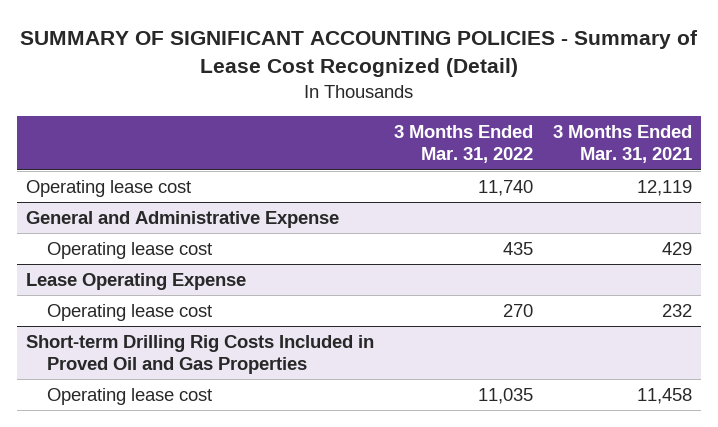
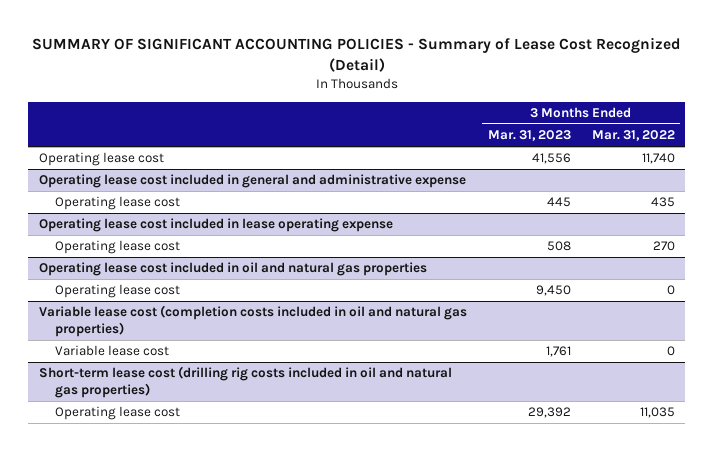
- | 3 Months Ended Mar. 31, 2022 | 3 Months Ended Mar. 31, 2021
+ | 3 Months Ended Mar. 31, 2023 | 3 Months Ended Mar. 31, 2022
- General and Administrative Expense
+ Operating lease cost included in general and administrative expense
- Lease Operating Expense
+ Operating lease cost included in lease operating expense
- Short-term Drilling Rig Costs Included in Proved Oil and Gas Properties
+ Operating lease cost included in oil and natural gas properties
+ Operating lease cost | 9,450 | 0
+ Variable lease cost (completion costs included in oil and natural gas properties)
+ Variable lease cost | 1,761 | 0
+ Short-term lease cost (drilling rig costs included in oil and natural gas properties)

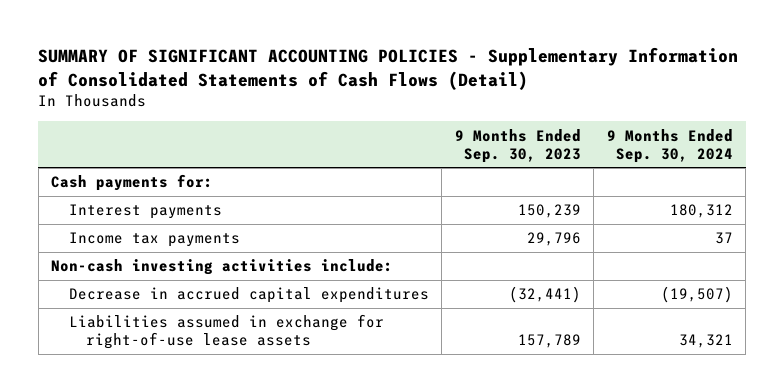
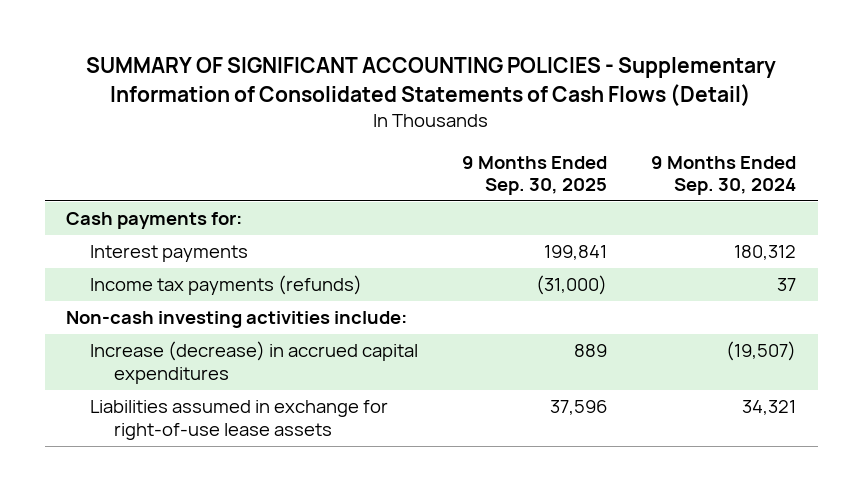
- | 9 Months Ended Sep. 30, 2023 | 9 Months Ended Sep. 30, 2024
+ | 9 Months Ended Sep. 30, 2025 | 9 Months Ended Sep. 30, 2024
- Income tax payments | 29,796 | 37
+ Income tax payments (refunds) | (31,000) | 37
- Decrease in accrued capital expenditures | (32,441) | (19,507)
+ Increase (decrease) in accrued capital expenditures | 889 | (19,507)

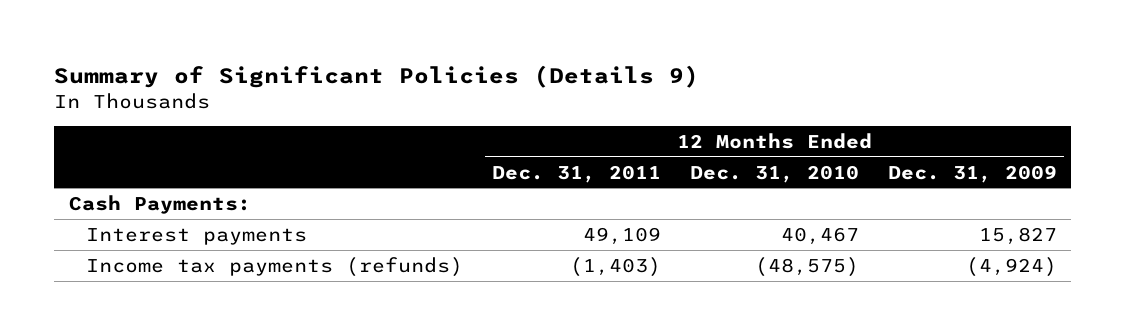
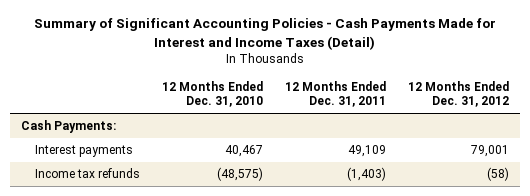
- Summary of Significant Policies (Details 9)
+ Summary of Significant Accounting Policies - Cash Payments Made for Interest and Income Taxes (Detail)
- | 12 Months Ended Dec. 31, 2011 | 12 Months Ended Dec. 31, 2010 | 12 Months Ended Dec. 31, 2009
+ | 12 Months Ended Dec. 31, 2010 | 12 Months Ended Dec. 31, 2011 | 12 Months Ended Dec. 31, 2012
- Income tax payments (refunds) | (1,403) | (48,575) | (4,924)
+ Income tax refunds | (48,575) | (1,403) | (58)

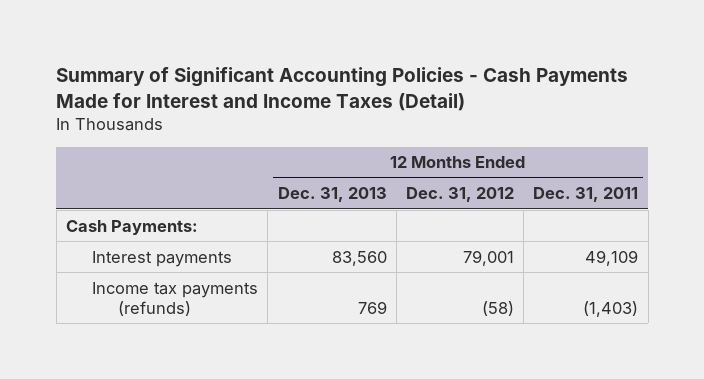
- | 12 Months Ended Dec. 31, 2010 | 12 Months Ended Dec. 31, 2011 | 12 Months Ended Dec. 31, 2012
+ | 12 Months Ended Dec. 31, 2013 | 12 Months Ended Dec. 31, 2012 | 12 Months Ended Dec. 31, 2011
- Income tax refunds | (48,575) | (1,403) | (58)
+ Income tax payments (refunds) | 769 | (58) | (1,403)

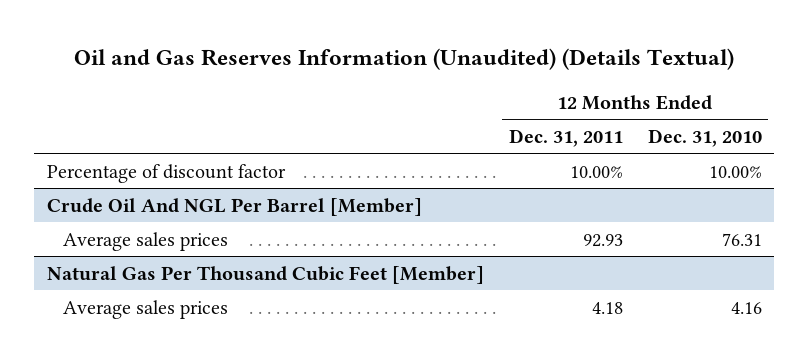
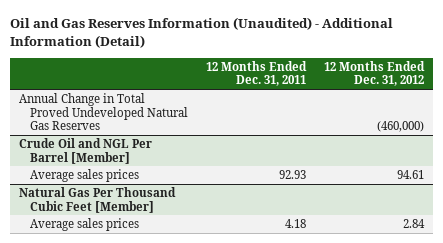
- Oil and Gas Reserves Information (Unaudited) (Details Textual)
+ Oil and Gas Reserves Information (Unaudited) - Additional Information (Detail)
- | 12 Months Ended Dec. 31, 2011 | 12 Months Ended Dec. 31, 2010
+ | 12 Months Ended Dec. 31, 2011 | 12 Months Ended Dec. 31, 2012
- Percentage of discount factor | 10.00% | 10.00%
- Crude Oil And NGL Per Barrel [Member]
+ Annual Change in Total Proved Undeveloped Natural Gas Reserves | | (460,000)
+ Crude Oil and NGL Per Barrel [Member]

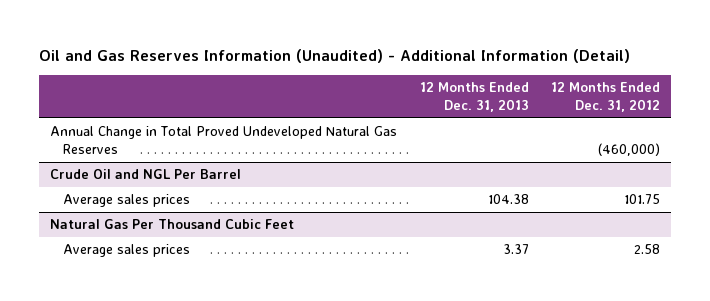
- | 12 Months Ended Dec. 31, 2011 | 12 Months Ended Dec. 31, 2012
+ | 12 Months Ended Dec. 31, 2013 | 12 Months Ended Dec. 31, 2012
- Crude Oil and NGL Per Barrel [Member]
- Average sales prices | 92.93 | 94.61
- Natural Gas Per Thousand Cubic Feet [Member]
- Average sales prices | 4.18 | 2.84
+ Crude Oil and NGL Per Barrel
+ Average sales prices | 104.38 | 101.75
+ Natural Gas Per Thousand Cubic Feet
+ Average sales prices | 3.37 | 2.58

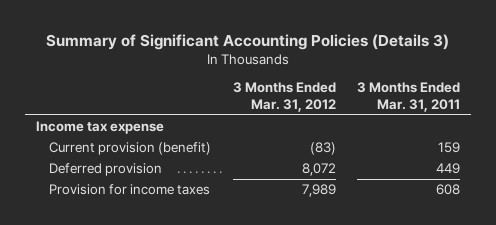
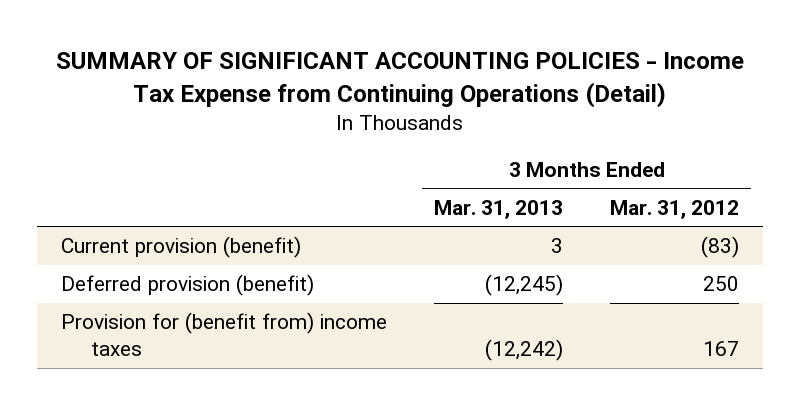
- Summary of Significant Accounting Policies (Details 3)
+ SUMMARY OF SIGNIFICANT ACCOUNTING POLICIES - Income Tax Expense from Continuing Operations (Detail)
- | 3 Months Ended Mar. 31, 2012 | 3 Months Ended Mar. 31, 2011
+ | 3 Months Ended Mar. 31, 2013 | 3 Months Ended Mar. 31, 2012
- Income tax expense
- Deferred provision | 8,072 | 449
- Provision for income taxes | 7,989 | 608
+ Deferred provision (benefit) | (12,245) | 250
+ Provision for (benefit from) income taxes | (12,242) | 167

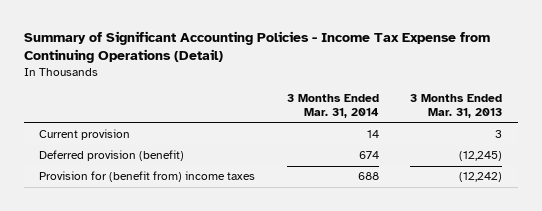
- SUMMARY OF SIGNIFICANT ACCOUNTING POLICIES - Income Tax Expense from Continuing Operations (Detail)
+ Summary of Significant Accounting Policies - Income Tax Expense from Continuing Operations (Detail)
- | 3 Months Ended Mar. 31, 2013 | 3 Months Ended Mar. 31, 2012
+ | 3 Months Ended Mar. 31, 2014 | 3 Months Ended Mar. 31, 2013
- Current provision (benefit) | 3 | (83)
+ Current provision | 14 | 3

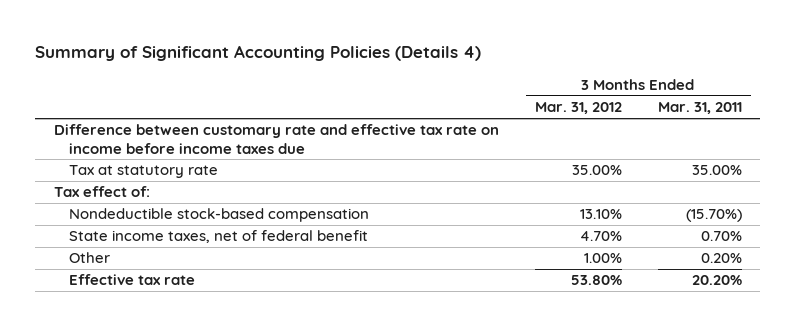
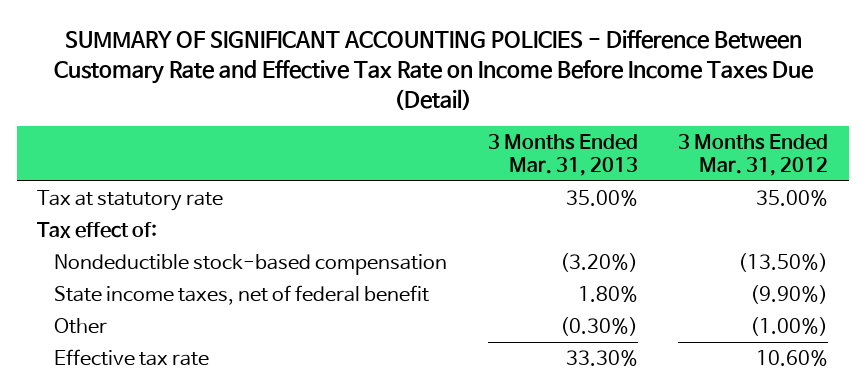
- Summary of Significant Accounting Policies (Details 4)
+ SUMMARY OF SIGNIFICANT ACCOUNTING POLICIES - Difference Between Customary Rate and Effective Tax Rate on Income Before Income Taxes Due (Detail)
- | 3 Months Ended Mar. 31, 2012 | 3 Months Ended Mar. 31, 2011
+ | 3 Months Ended Mar. 31, 2013 | 3 Months Ended Mar. 31, 2012
- Difference between customary rate and effective tax rate on income before income taxes due
- Nondeductible stock-based compensation | 13.10% | (15.70%)
- State income taxes, net of federal benefit | 4.70% | 0.70%
- Other | 1.00% | 0.20%
- Effective tax rate | 53.80% | 20.20%
+ Nondeductible stock-based compensation | (3.20%) | (13.50%)
+ State income taxes, net of federal benefit | 1.80% | (9.90%)
+ Other | (0.30%) | (1.00%)
+ Effective tax rate | 33.30% | 10.60%

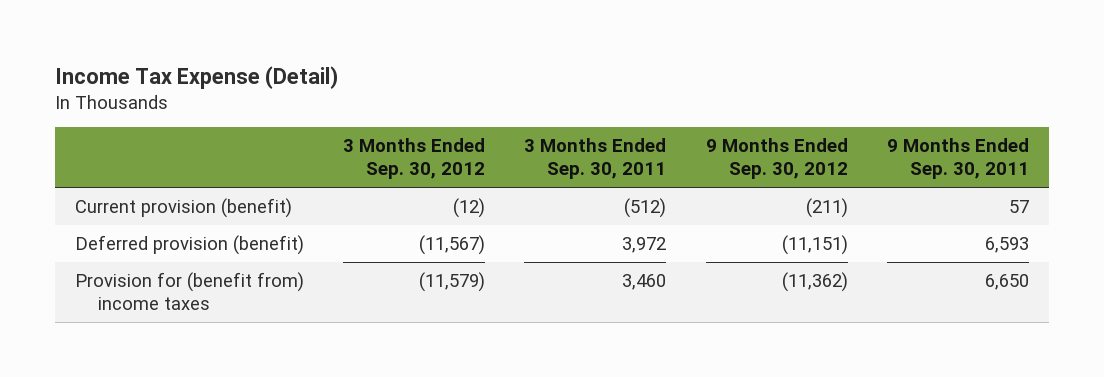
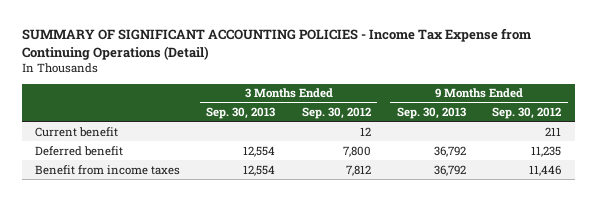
- Income Tax Expense (Detail)
+ SUMMARY OF SIGNIFICANT ACCOUNTING POLICIES - Income Tax Expense from Continuing Operations (Detail)
- | 3 Months Ended Sep. 30, 2012 | 3 Months Ended Sep. 30, 2011 | 9 Months Ended Sep. 30, 2012 | 9 Months Ended Sep. 30, 2011
+ | 3 Months Ended Sep. 30, 2013 | 3 Months Ended Sep. 30, 2012 | 9 Months Ended Sep. 30, 2013 | 9 Months Ended Sep. 30, 2012
- Current provision (benefit) | (12) | (512) | (211) | 57
- Deferred provision (benefit) | (11,567) | 3,972 | (11,151) | 6,593
- Provision for (benefit from) income taxes | (11,579) | 3,460 | (11,362) | 6,650
+ Current benefit | | 12 | | 211
+ Deferred benefit | 12,554 | 7,800 | 36,792 | 11,235
+ Benefit from income taxes | 12,554 | 7,812 | 36,792 | 11,446

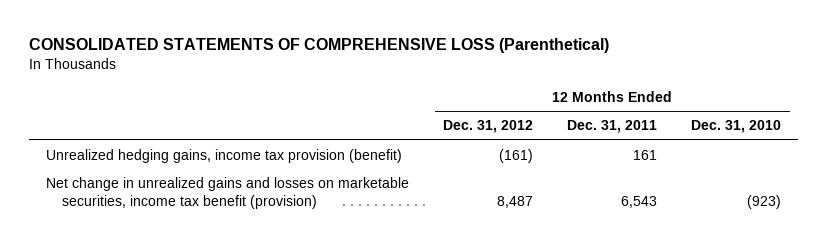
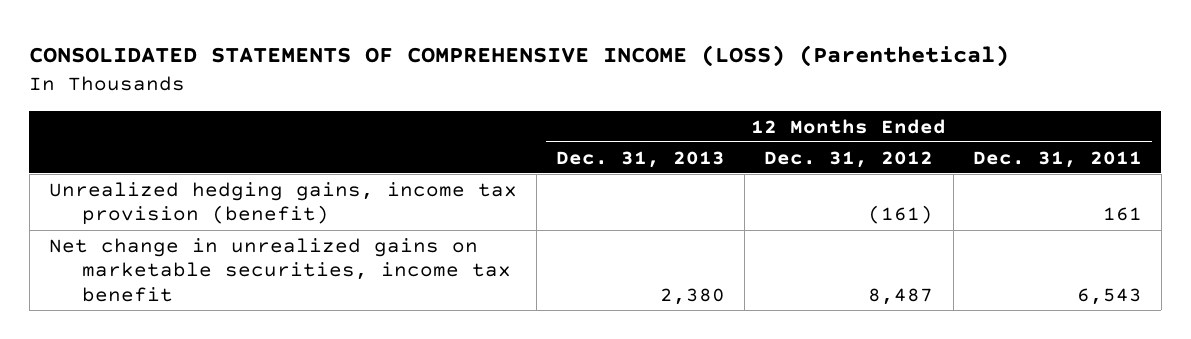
- CONSOLIDATED STATEMENTS OF COMPREHENSIVE LOSS (Parenthetical)
+ CONSOLIDATED STATEMENTS OF COMPREHENSIVE INCOME (LOSS) (Parenthetical)
- | 12 Months Ended Dec. 31, 2012 | 12 Months Ended Dec. 31, 2011 | 12 Months Ended Dec. 31, 2010
+ | 12 Months Ended Dec. 31, 2013 | 12 Months Ended Dec. 31, 2012 | 12 Months Ended Dec. 31, 2011
- Net change in unrealized gains and losses on marketable securities, income tax benefit (provision) | 8,487 | 6,543 | (923)
+ Net change in unrealized gains on marketable securities, income tax benefit | 2,380 | 8,487 | 6,543

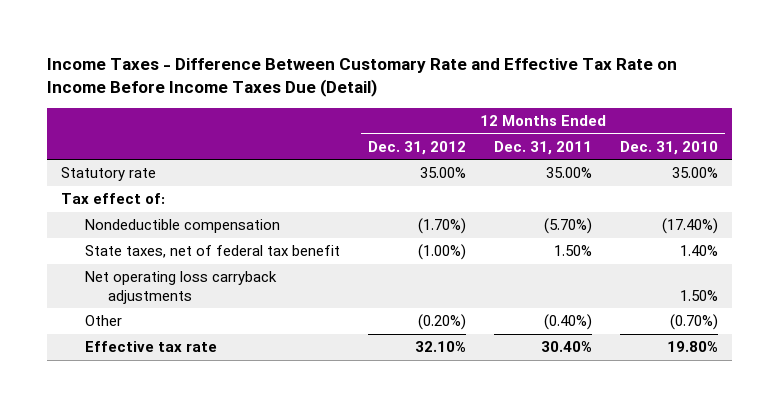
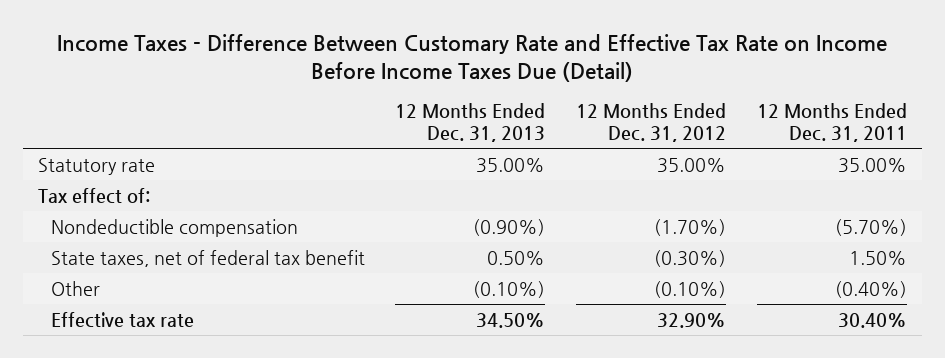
- | 12 Months Ended Dec. 31, 2012 | 12 Months Ended Dec. 31, 2011 | 12 Months Ended Dec. 31, 2010
+ | 12 Months Ended Dec. 31, 2013 | 12 Months Ended Dec. 31, 2012 | 12 Months Ended Dec. 31, 2011
- State taxes, net of federal tax benefit | (1.00%) | 1.50% | 1.40%
- Net operating loss carryback adjustments | | | 1.50%
- Other | (0.20%) | (0.40%) | (0.70%)
- Effective tax rate | 32.10% | 30.40% | 19.80%
+ State taxes, net of federal tax benefit | 0.50% | (0.30%) | 1.50%
+ Other | (0.10%) | (0.10%) | (0.40%)
+ Effective tax rate | 34.50% | 32.90% | 30.40%

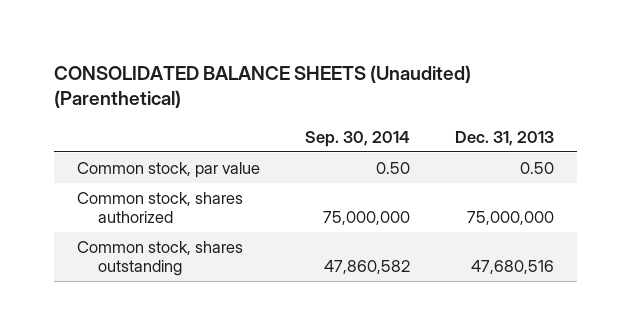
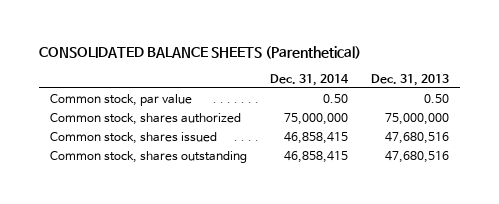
- CONSOLIDATED BALANCE SHEETS (Unaudited) (Parenthetical)
+ CONSOLIDATED BALANCE SHEETS (Parenthetical)
- | Sep. 30, 2014 | Dec. 31, 2013
+ | Dec. 31, 2014 | Dec. 31, 2013
+ Common stock, shares issued | 46,858,415 | 47,680,516

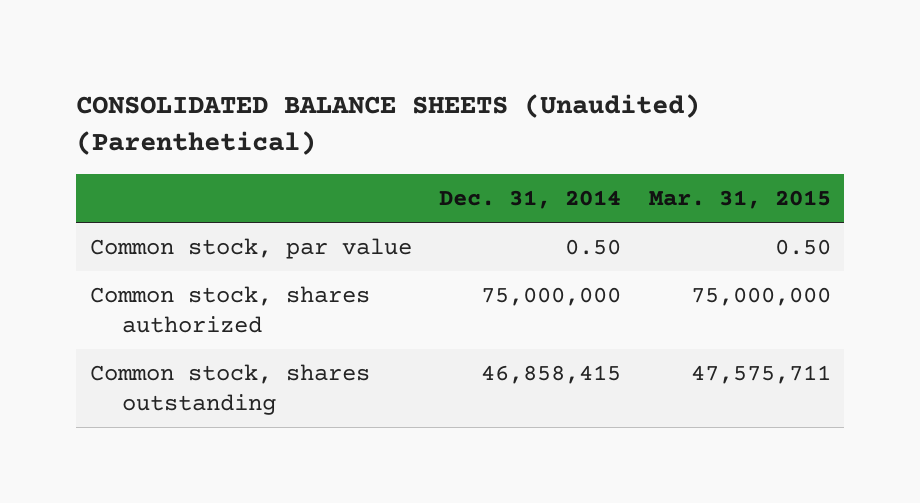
- CONSOLIDATED BALANCE SHEETS (Parenthetical)
+ CONSOLIDATED BALANCE SHEETS (Unaudited) (Parenthetical)
- | Dec. 31, 2014 | Dec. 31, 2013
+ | Dec. 31, 2014 | Mar. 31, 2015
- Common stock, shares issued | 46,858,415 | 47,680,516

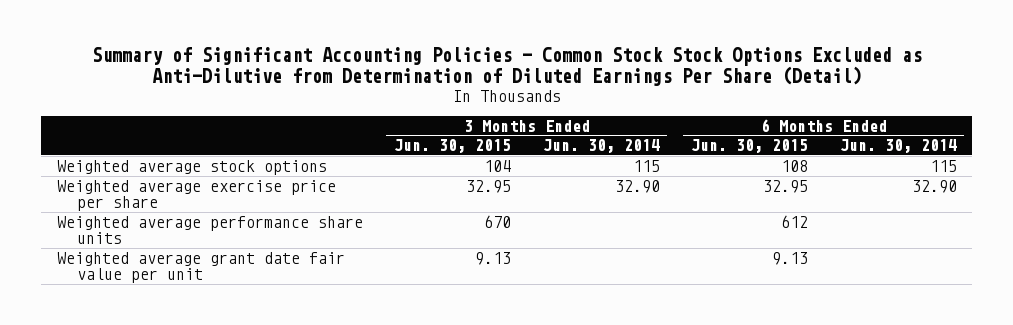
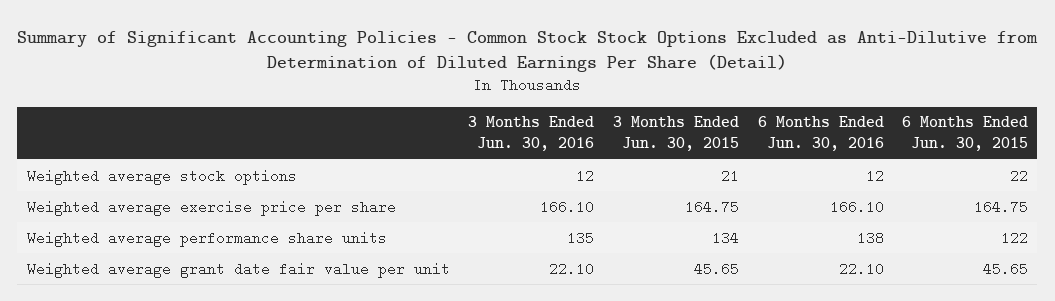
- | 3 Months Ended Jun. 30, 2015 | 3 Months Ended Jun. 30, 2014 | 6 Months Ended Jun. 30, 2015 | 6 Months Ended Jun. 30, 2014
+ | 3 Months Ended Jun. 30, 2016 | 3 Months Ended Jun. 30, 2015 | 6 Months Ended Jun. 30, 2016 | 6 Months Ended Jun. 30, 2015
- Weighted average stock options | 104 | 115 | 108 | 115
- Weighted average exercise price per share | 32.95 | 32.90 | 32.95 | 32.90
- Weighted average performance share units | 670 | | 612 |
- Weighted average grant date fair value per unit | 9.13 | | 9.13 |
+ Weighted average stock options | 12 | 21 | 12 | 22
+ Weighted average exercise price per share | 166.10 | 164.75 | 166.10 | 164.75
+ Weighted average performance share units | 135 | 134 | 138 | 122
+ Weighted average grant date fair value per unit | 22.10 | 45.65 | 22.10 | 45.65

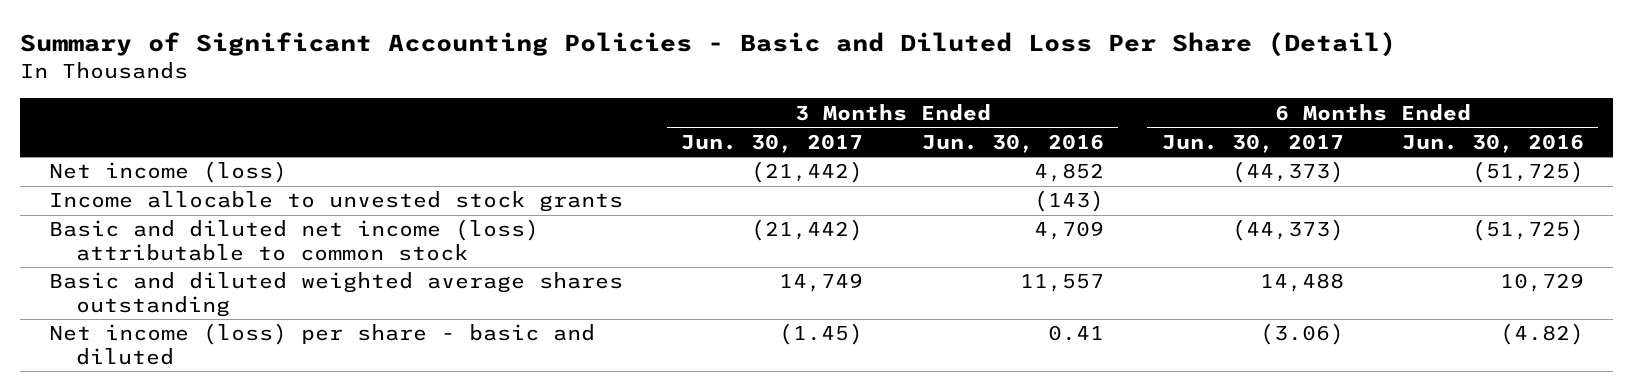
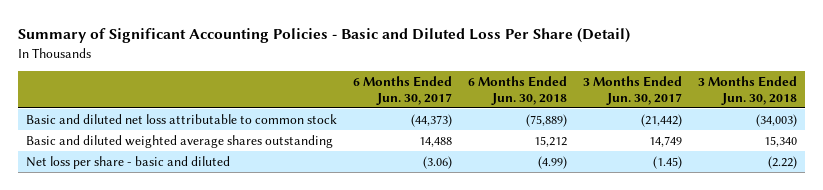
- | 3 Months Ended Jun. 30, 2017 | 3 Months Ended Jun. 30, 2016 | 6 Months Ended Jun. 30, 2017 | 6 Months Ended Jun. 30, 2016
+ | 6 Months Ended Jun. 30, 2017 | 6 Months Ended Jun. 30, 2018 | 3 Months Ended Jun. 30, 2017 | 3 Months Ended Jun. 30, 2018
- Net income (loss) | (21,442) | 4,852 | (44,373) | (51,725)
- Income allocable to unvested stock grants | | (143) | |
- Basic and diluted net income (loss) attributable to common stock | (21,442) | 4,709 | (44,373) | (51,725)
+ Basic and diluted net loss attributable to common stock | (44,373) | (75,889) | (21,442) | (34,003)
- Net income (loss) per share - basic and diluted | (1.45) | 0.41 | (3.06) | (4.82)
+ Net loss per share - basic and diluted | (3.06) | (4.99) | (1.45) | (2.22)

